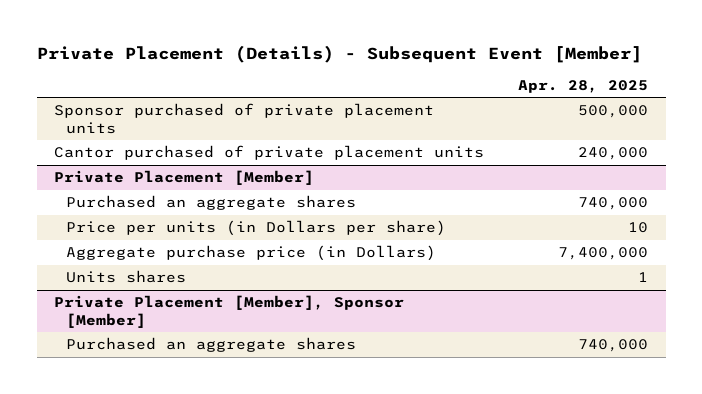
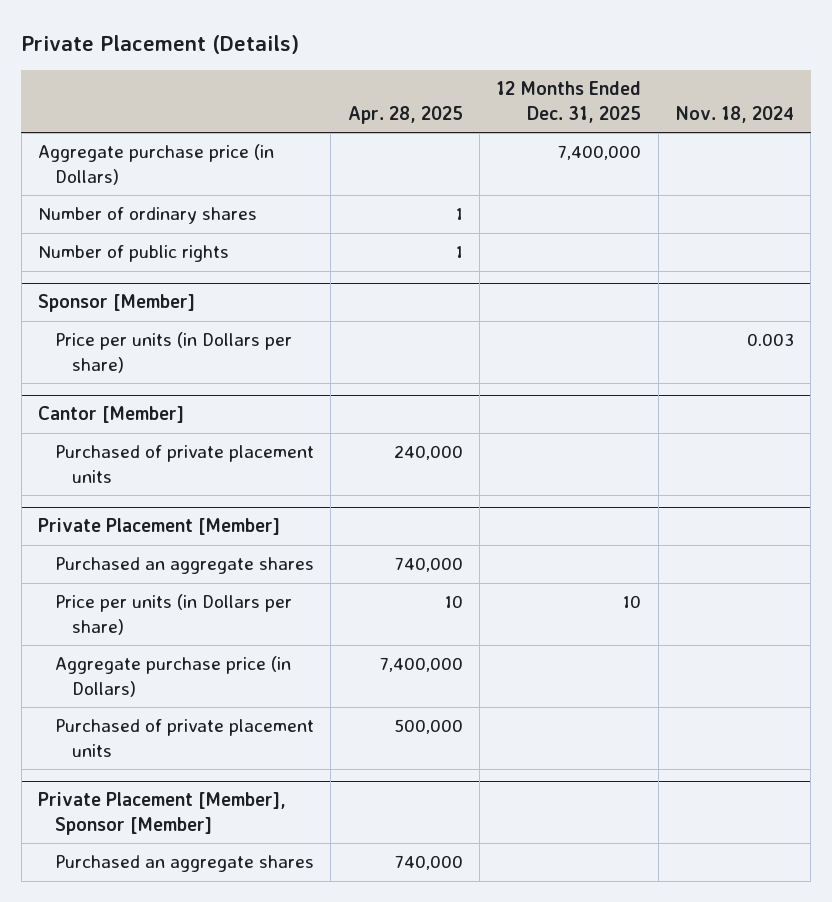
- Private Placement (Details) - Subsequent Event [Member]
+ Private Placement (Details)
- | Apr. 28, 2025
+ | Apr. 28, 2025 | 12 Months Ended Dec. 31, 2025 | Nov. 18, 2024
- Sponsor purchased of private placement units | 500,000
- Cantor purchased of private placement units | 240,000
+ Aggregate purchase price (in Dollars) | | 7,400,000 |
+ Number of ordinary shares | 1 | |
+ Number of public rights | 1 | |
+ Sponsor [Member]
+ Price per units (in Dollars per share) | | | 0.003
+ Cantor [Member]
+ Purchased of private placement units | 240,000 | |
@ Private Placement [Member]
- Units shares | 1
+ Purchased of private placement units | 500,000 | |

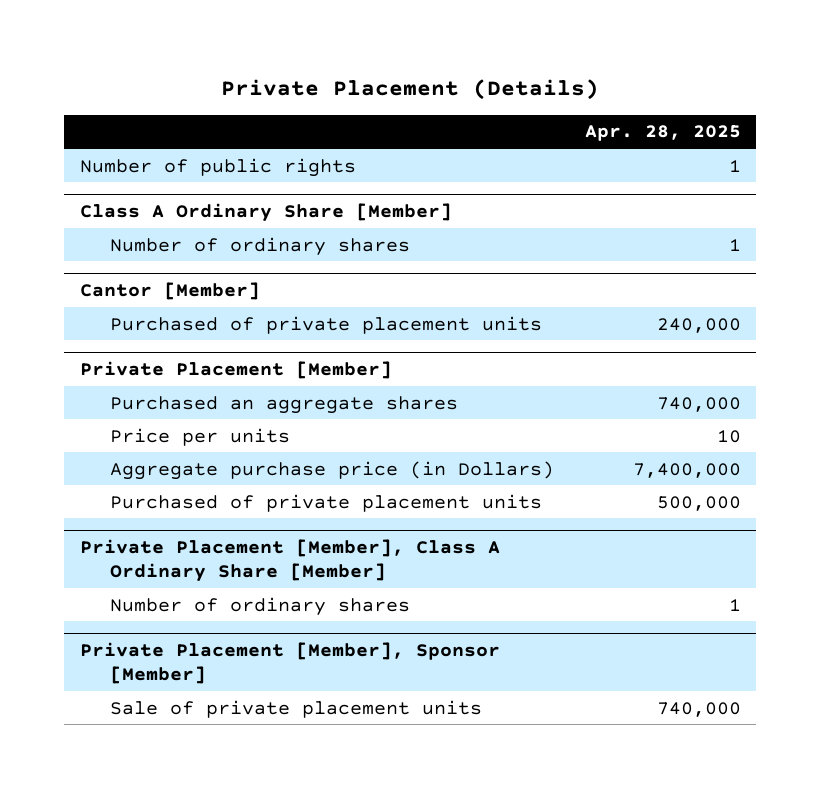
- | Apr. 28, 2025 | 12 Months Ended Dec. 31, 2025 | Nov. 18, 2024
+ | Apr. 28, 2025
- Aggregate purchase price (in Dollars) | | 7,400,000 |
- Number of ordinary shares | 1 | |
- Sponsor [Member]
- Price per units (in Dollars per share) | | | 0.003
+ Class A Ordinary Share [Member]
+ Number of ordinary shares | 1
@ Private Placement [Member]
- Price per units (in Dollars per share) | 10 | 10 |
+ Price per units | 10
+ Private Placement [Member], Class A Ordinary Share [Member]
+ Number of ordinary shares | 1
@ Private Placement [Member], Sponsor [Member]
- Purchased an aggregate shares | 740,000 | |
+ Sale of private placement units | 740,000

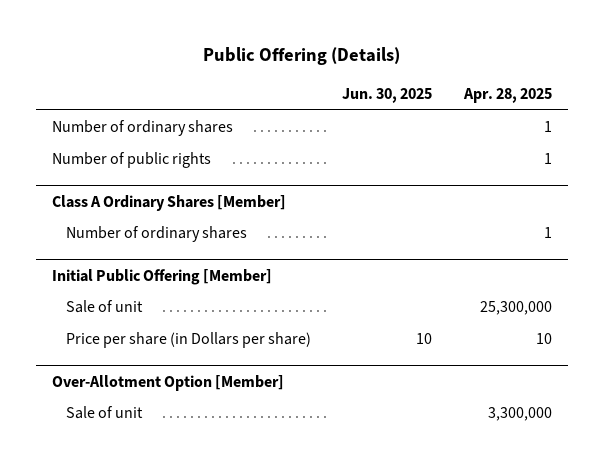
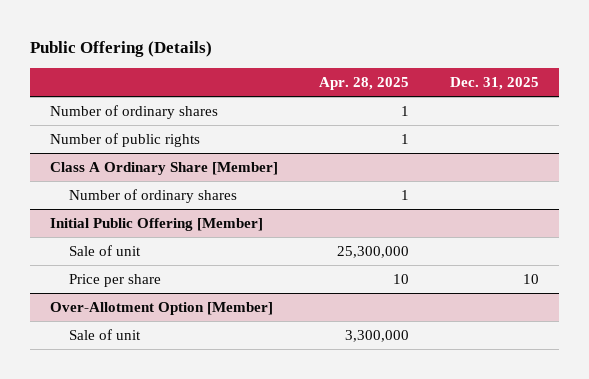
- | Jun. 30, 2025 | Apr. 28, 2025
+ | Apr. 28, 2025 | Dec. 31, 2025
- Class A Ordinary Shares [Member]
+ Class A Ordinary Share [Member]
@ Initial Public Offering [Member]
- Price per share (in Dollars per share) | 10 | 10
+ Price per share | 10 | 10

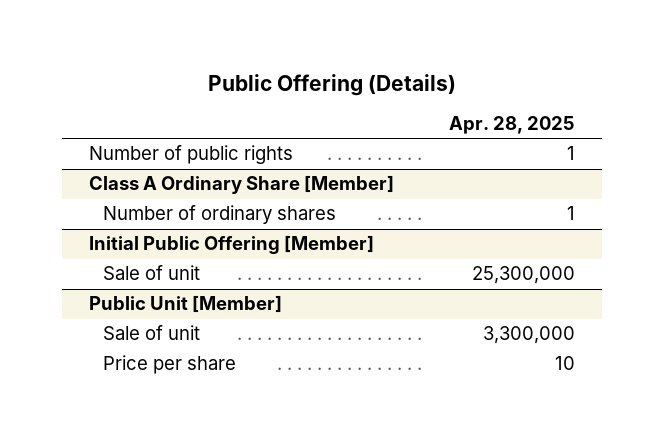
- | Apr. 28, 2025 | Dec. 31, 2025
+ | Apr. 28, 2025
- Number of ordinary shares | 1 |
@ Initial Public Offering [Member]
- Price per share | 10 | 10
- Over-Allotment Option [Member]
+ Public Unit [Member]
+ Price per share | 10

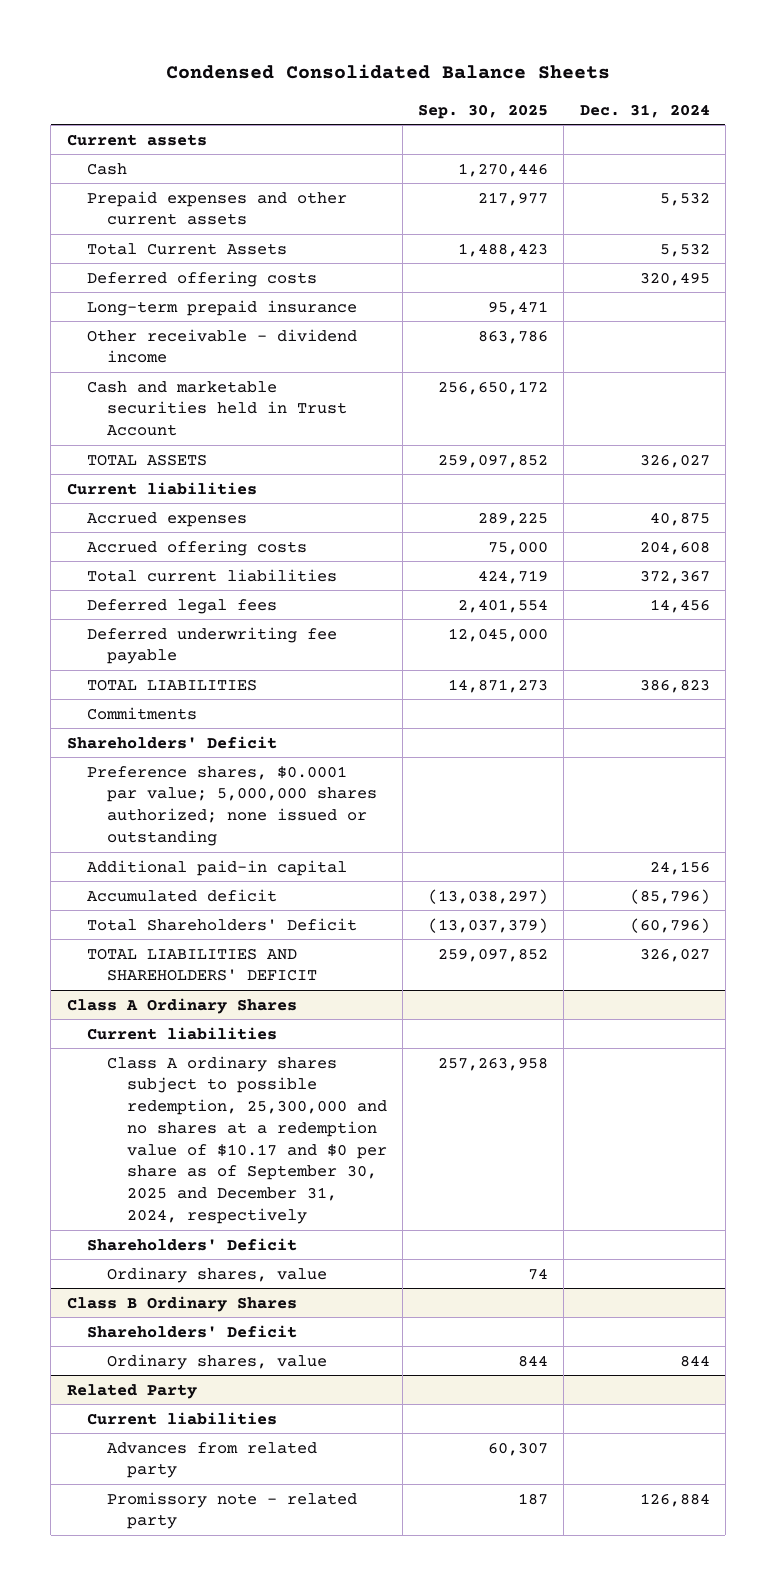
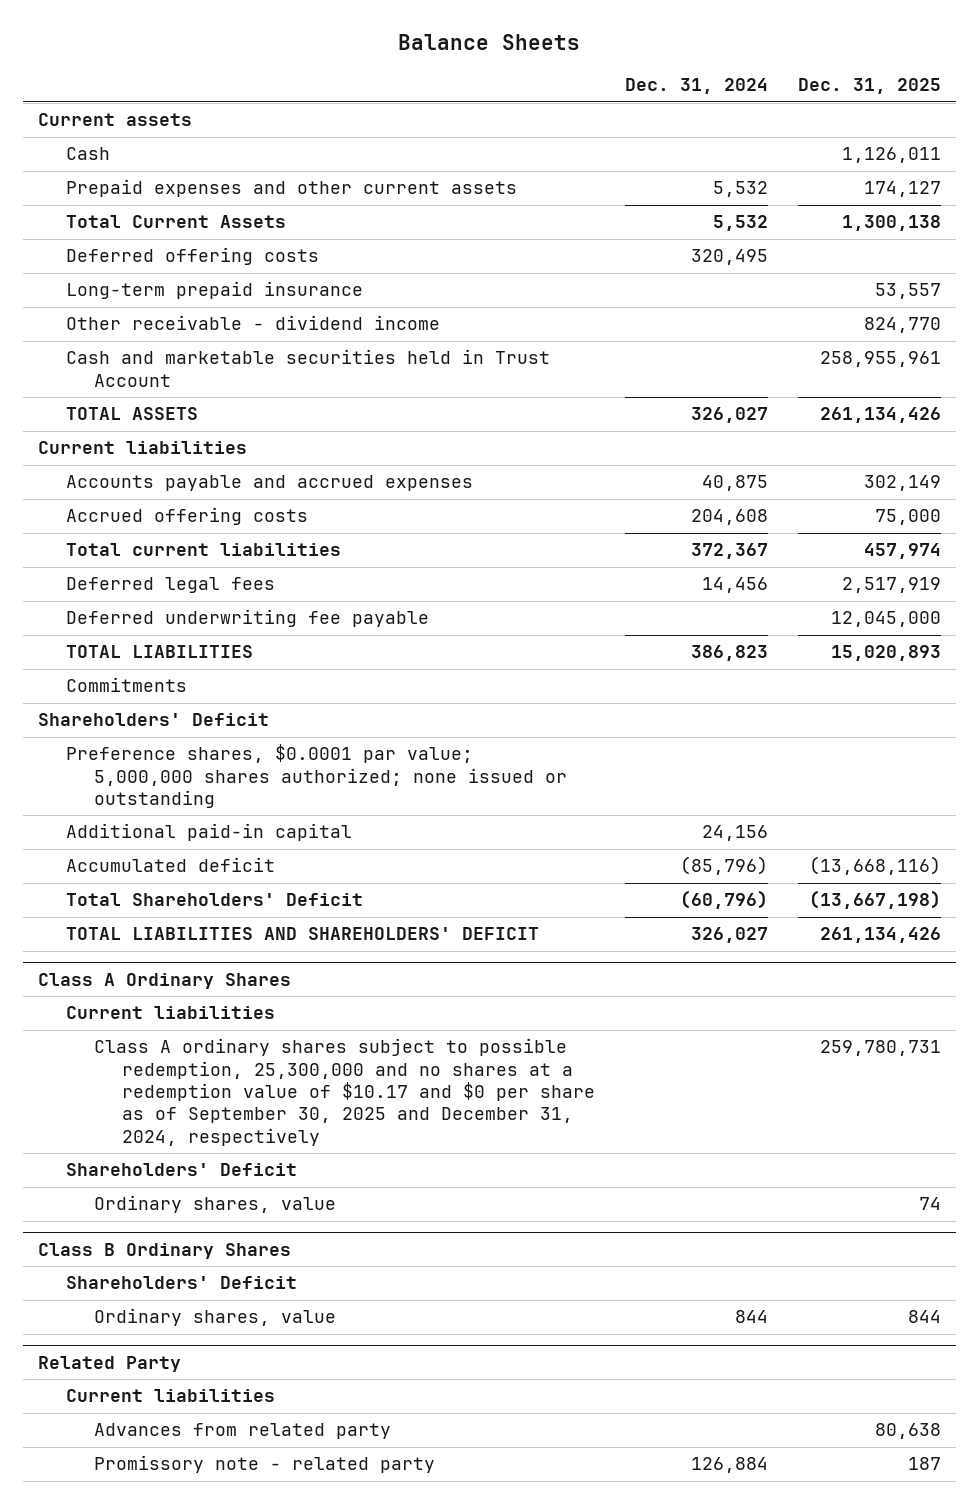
- Condensed Consolidated Balance Sheets
+ Balance Sheets
- | Sep. 30, 2025 | Dec. 31, 2024
+ | Dec. 31, 2024 | Dec. 31, 2025
- Accrued expenses | 289,225 | 40,875
+ Accounts payable and accrued expenses | 40,875 | 302,149

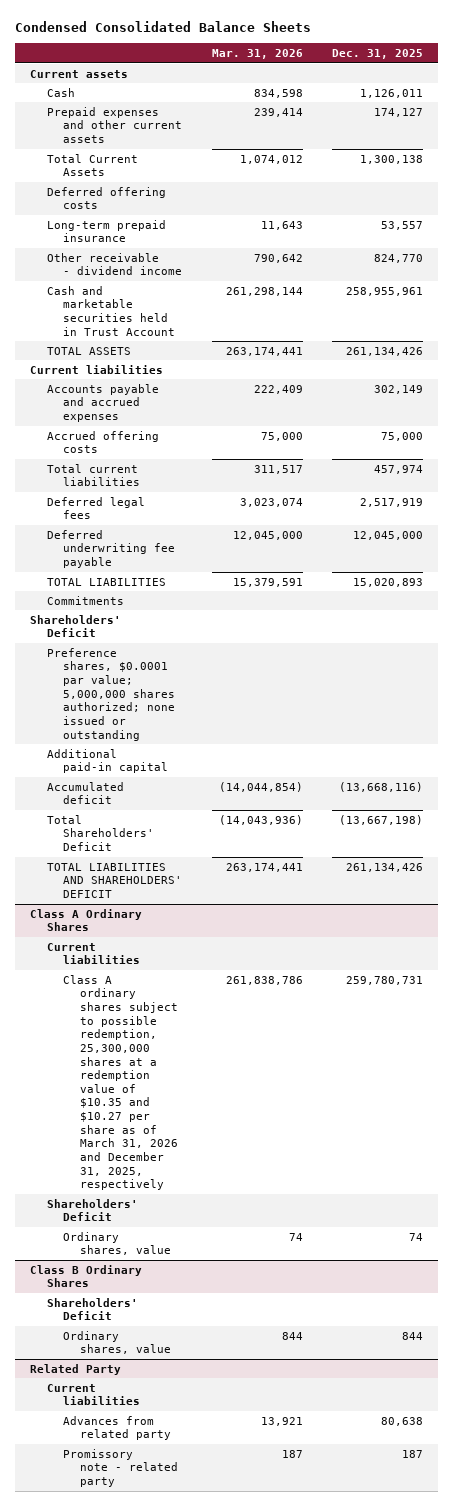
- Balance Sheets
+ Condensed Consolidated Balance Sheets
- | Dec. 31, 2024 | Dec. 31, 2025
+ | Mar. 31, 2026 | Dec. 31, 2025
@ Class A Ordinary Shares
- Class A ordinary shares subject to possible redemption, 25,300,000 and no shares at a redemption value of $10.17 and $0 per share as of September 30, 2025 and December 31, 2024, respectively | | 259,780,731
+ Class A ordinary shares subject to possible redemption, 25,300,000 shares at a redemption value of $10.35 and $10.27 per share as of March 31, 2026 and December 31, 2025, respectively | 261,838,786 | 259,780,731

